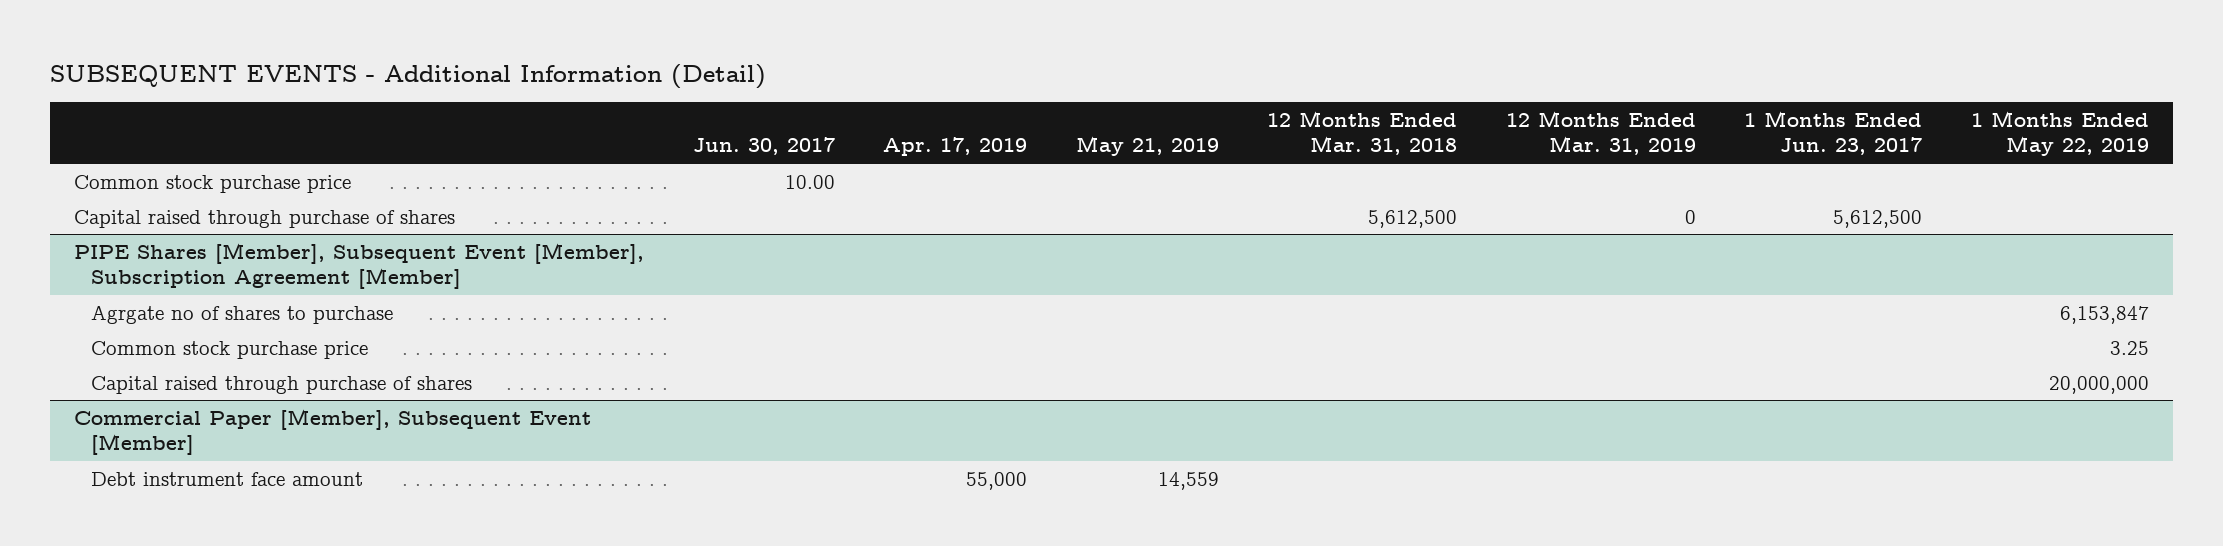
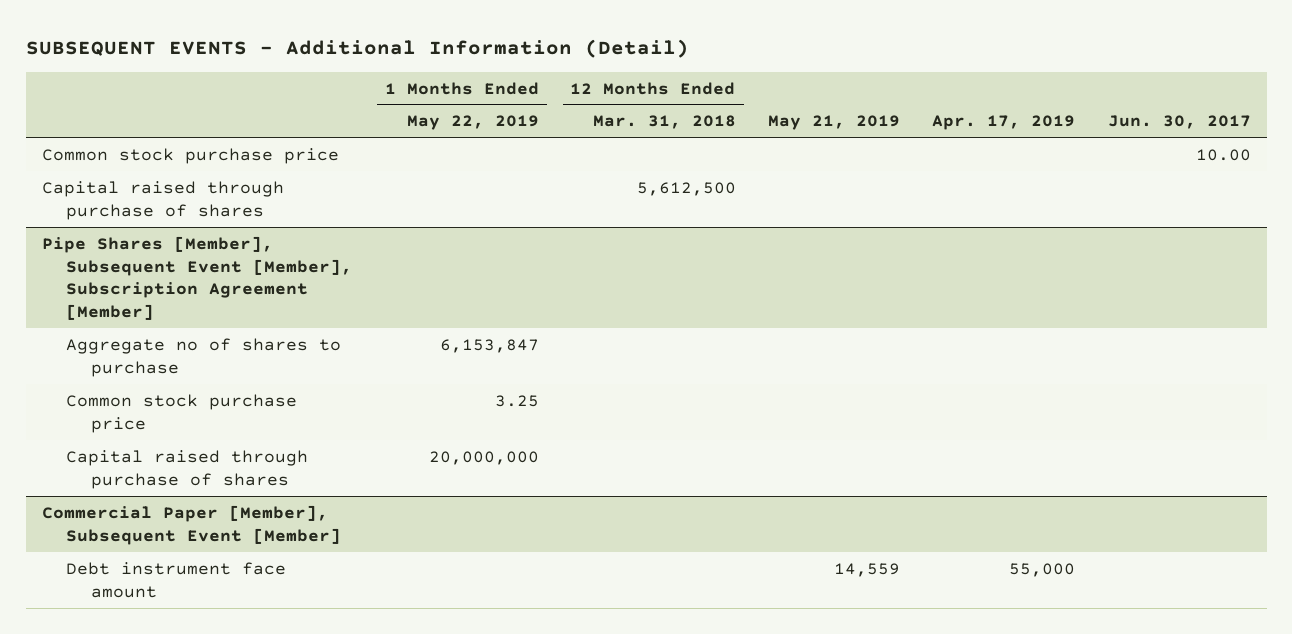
- | Jun. 30, 2017 | Apr. 17, 2019 | May 21, 2019 | 12 Months Ended Mar. 31, 2018 | 12 Months Ended Mar. 31, 2019 | 1 Months Ended Jun. 23, 2017 | 1 Months Ended May 22, 2019
+ | 1 Months Ended May 22, 2019 | 12 Months Ended Mar. 31, 2018 | May 21, 2019 | Apr. 17, 2019 | Jun. 30, 2017
- PIPE Shares [Member], Subsequent Event [Member], Subscription Agreement [Member]
- Agrgate no of shares to purchase | | | | | | | 6,153,847
+ Pipe Shares [Member], Subsequent Event [Member], Subscription Agreement [Member]
+ Aggregate no of shares to purchase | 6,153,847 | | | |

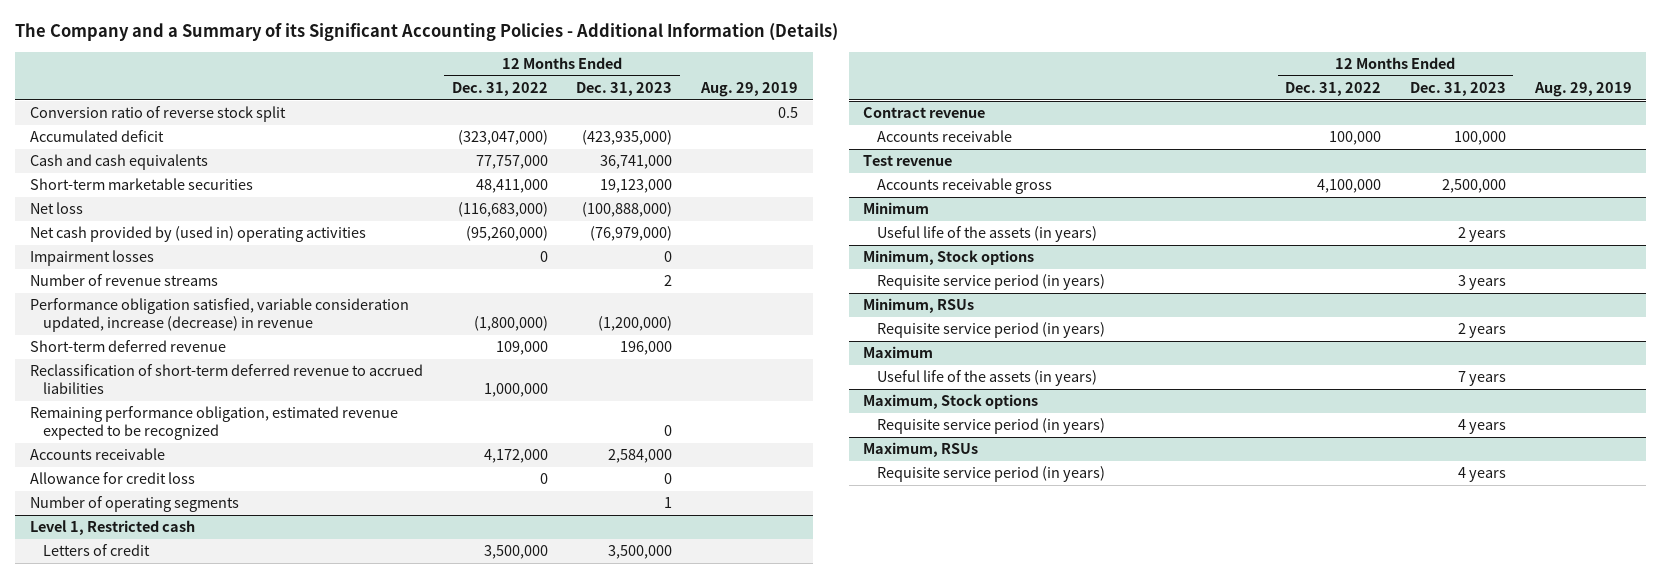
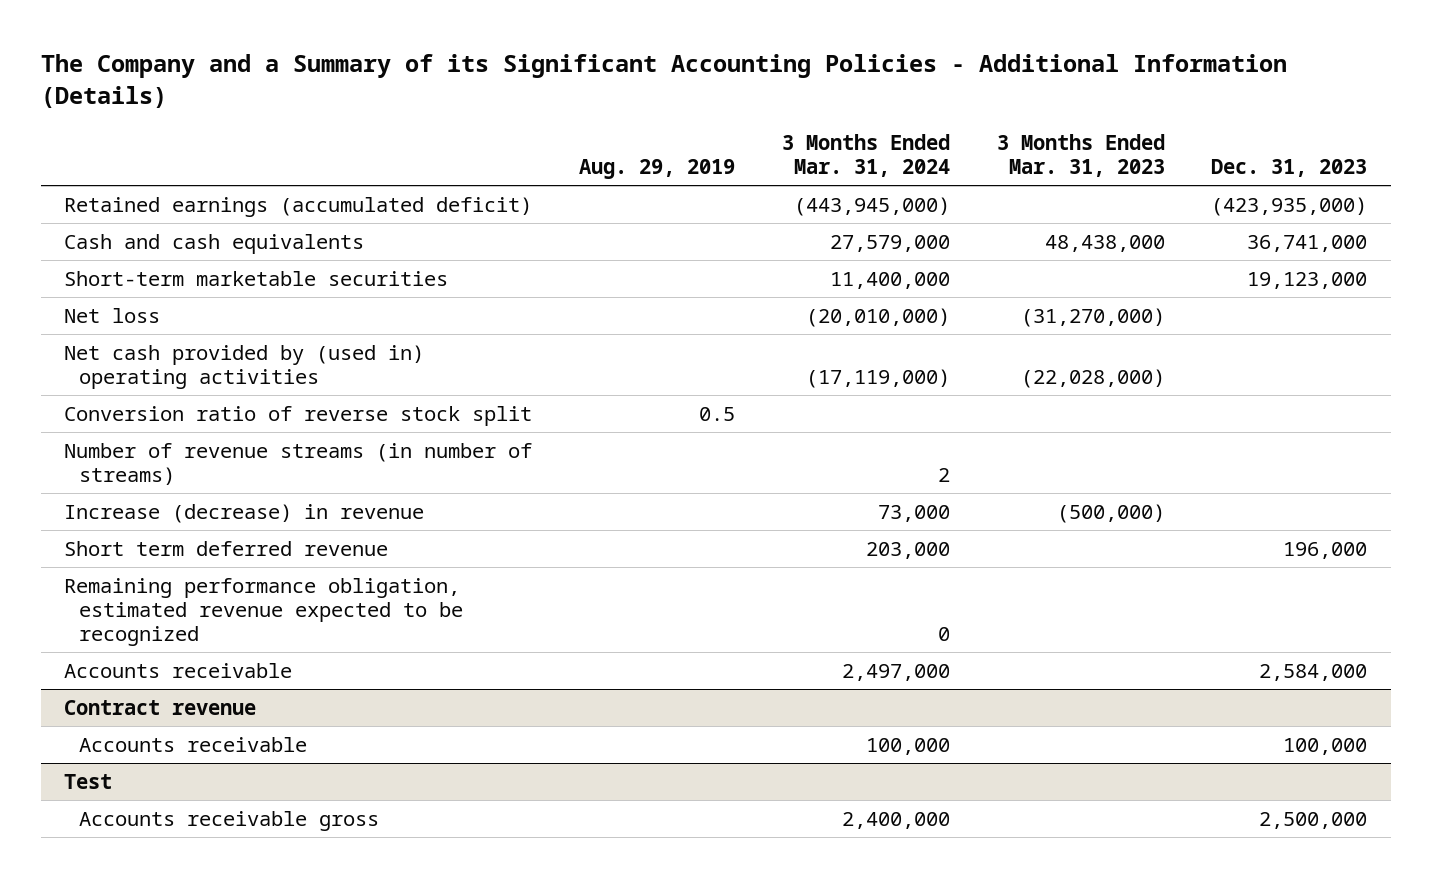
- | 12 Months Ended Dec. 31, 2022 | 12 Months Ended Dec. 31, 2023 | Aug. 29, 2019
+ | Aug. 29, 2019 | 3 Months Ended Mar. 31, 2024 | 3 Months Ended Mar. 31, 2023 | Dec. 31, 2023
- Accumulated deficit | (323,047,000) | (423,935,000) |
+ Retained earnings (accumulated deficit) | | (443,945,000) | | (423,935,000)
- Impairment losses | 0 | 0 |
- Number of revenue streams | | 2 |
- Performance obligation satisfied, variable consideration updated, increase (decrease) in revenue | (1,800,000) | (1,200,000) |
- Short-term deferred revenue | 109,000 | 196,000 |
- Reclassification of short-term deferred revenue to accrued liabilities | 1,000,000 | |
moved down: Conversion ratio of reverse stock split | 0.5 | | |
+ Number of revenue streams (in number of streams) | | 2 | |
+ Increase (decrease) in revenue | | 73,000 | (500,000) |
+ Short term deferred revenue | | 203,000 | | 196,000
- Allowance for credit loss | 0 | 0 |
- Number of operating segments | | 1 |
- Level 1, Restricted cash
- Letters of credit | 3,500,000 | 3,500,000 |
- Test revenue
- Accounts receivable gross | 4,100,000 | 2,500,000 |
- Minimum
- Useful life of the assets (in years) | | 2 years |
- Minimum, Stock options
- Requisite service period (in years) | | 3 years |
- Minimum, RSUs
- Requisite service period (in years) | | 2 years |
- Maximum
- Useful life of the assets (in years) | | 7 years |
- Maximum, Stock options
- Requisite service period (in years) | | 4 years |
- Maximum, RSUs
- Requisite service period (in years) | | 4 years |
+ Test
+ Accounts receivable gross | | 2,400,000 | | 2,500,000

